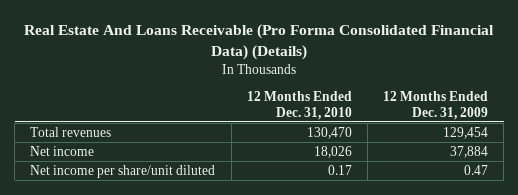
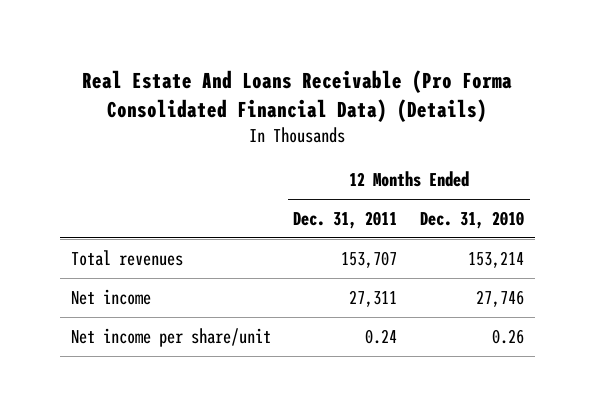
- | 12 Months Ended Dec. 31, 2010 | 12 Months Ended Dec. 31, 2009
+ | 12 Months Ended Dec. 31, 2011 | 12 Months Ended Dec. 31, 2010
- Total revenues | 130,470 | 129,454
- Net income | 18,026 | 37,884
- Net income per share/unit diluted | 0.17 | 0.47
+ Total revenues | 153,707 | 153,214
+ Net income | 27,311 | 27,746
+ Net income per share/unit | 0.24 | 0.26

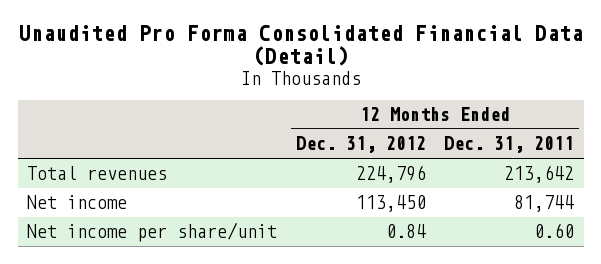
- Real Estate And Loans Receivable (Pro Forma Consolidated Financial Data) (Details)
+ Unaudited Pro Forma Consolidated Financial Data (Detail)
- | 12 Months Ended Dec. 31, 2011 | 12 Months Ended Dec. 31, 2010
+ | 12 Months Ended Dec. 31, 2012 | 12 Months Ended Dec. 31, 2011
- Total revenues | 153,707 | 153,214
- Net income | 27,311 | 27,746
- Net income per share/unit | 0.24 | 0.26
+ Total revenues | 224,796 | 213,642
+ Net income | 113,450 | 81,744
+ Net income per share/unit | 0.84 | 0.60

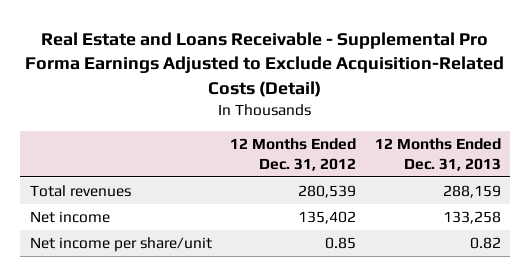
- Unaudited Pro Forma Consolidated Financial Data (Detail)
+ Real Estate and Loans Receivable - Supplemental Pro Forma Earnings Adjusted to Exclude Acquisition-Related Costs (Detail)
- | 12 Months Ended Dec. 31, 2012 | 12 Months Ended Dec. 31, 2011
+ | 12 Months Ended Dec. 31, 2012 | 12 Months Ended Dec. 31, 2013
- Total revenues | 224,796 | 213,642
- Net income | 113,450 | 81,744
- Net income per share/unit | 0.84 | 0.60
+ Total revenues | 280,539 | 288,159
+ Net income | 135,402 | 133,258
+ Net income per share/unit | 0.85 | 0.82

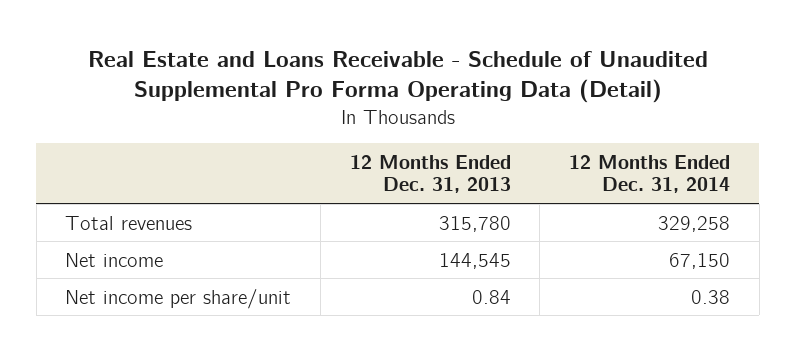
- Real Estate and Loans Receivable - Supplemental Pro Forma Earnings Adjusted to Exclude Acquisition-Related Costs (Detail)
+ Real Estate and Loans Receivable - Schedule of Unaudited Supplemental Pro Forma Operating Data (Detail)
- | 12 Months Ended Dec. 31, 2012 | 12 Months Ended Dec. 31, 2013
+ | 12 Months Ended Dec. 31, 2013 | 12 Months Ended Dec. 31, 2014
- Total revenues | 280,539 | 288,159
- Net income | 135,402 | 133,258
- Net income per share/unit | 0.85 | 0.82
+ Total revenues | 315,780 | 329,258
+ Net income | 144,545 | 67,150
+ Net income per share/unit | 0.84 | 0.38

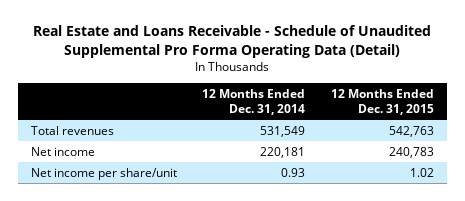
- | 12 Months Ended Dec. 31, 2013 | 12 Months Ended Dec. 31, 2014
+ | 12 Months Ended Dec. 31, 2014 | 12 Months Ended Dec. 31, 2015
- Total revenues | 315,780 | 329,258
- Net income | 144,545 | 67,150
- Net income per share/unit | 0.84 | 0.38
+ Total revenues | 531,549 | 542,763
+ Net income | 220,181 | 240,783
+ Net income per share/unit | 0.93 | 1.02

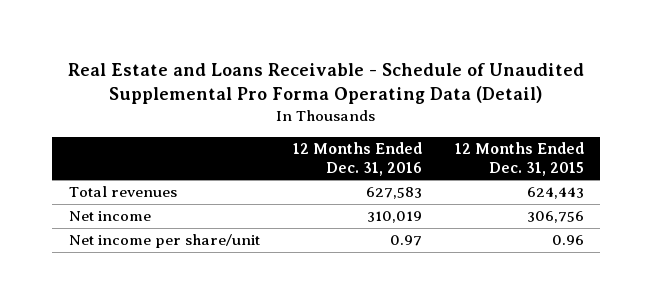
- | 12 Months Ended Dec. 31, 2014 | 12 Months Ended Dec. 31, 2015
+ | 12 Months Ended Dec. 31, 2016 | 12 Months Ended Dec. 31, 2015
- Total revenues | 531,549 | 542,763
- Net income | 220,181 | 240,783
- Net income per share/unit | 0.93 | 1.02
+ Total revenues | 627,583 | 624,443
+ Net income | 310,019 | 306,756
+ Net income per share/unit | 0.97 | 0.96

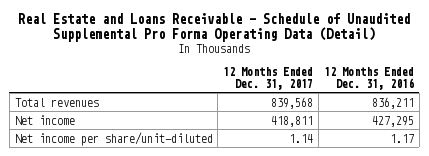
- | 12 Months Ended Dec. 31, 2016 | 12 Months Ended Dec. 31, 2015
+ | 12 Months Ended Dec. 31, 2017 | 12 Months Ended Dec. 31, 2016
- Total revenues | 627,583 | 624,443
- Net income | 310,019 | 306,756
- Net income per share/unit | 0.97 | 0.96
+ Total revenues | 839,568 | 836,211
+ Net income | 418,811 | 427,295
+ Net income per share/unit-diluted | 1.14 | 1.17

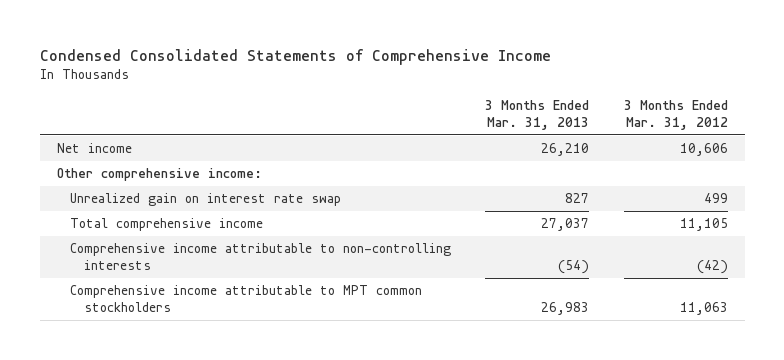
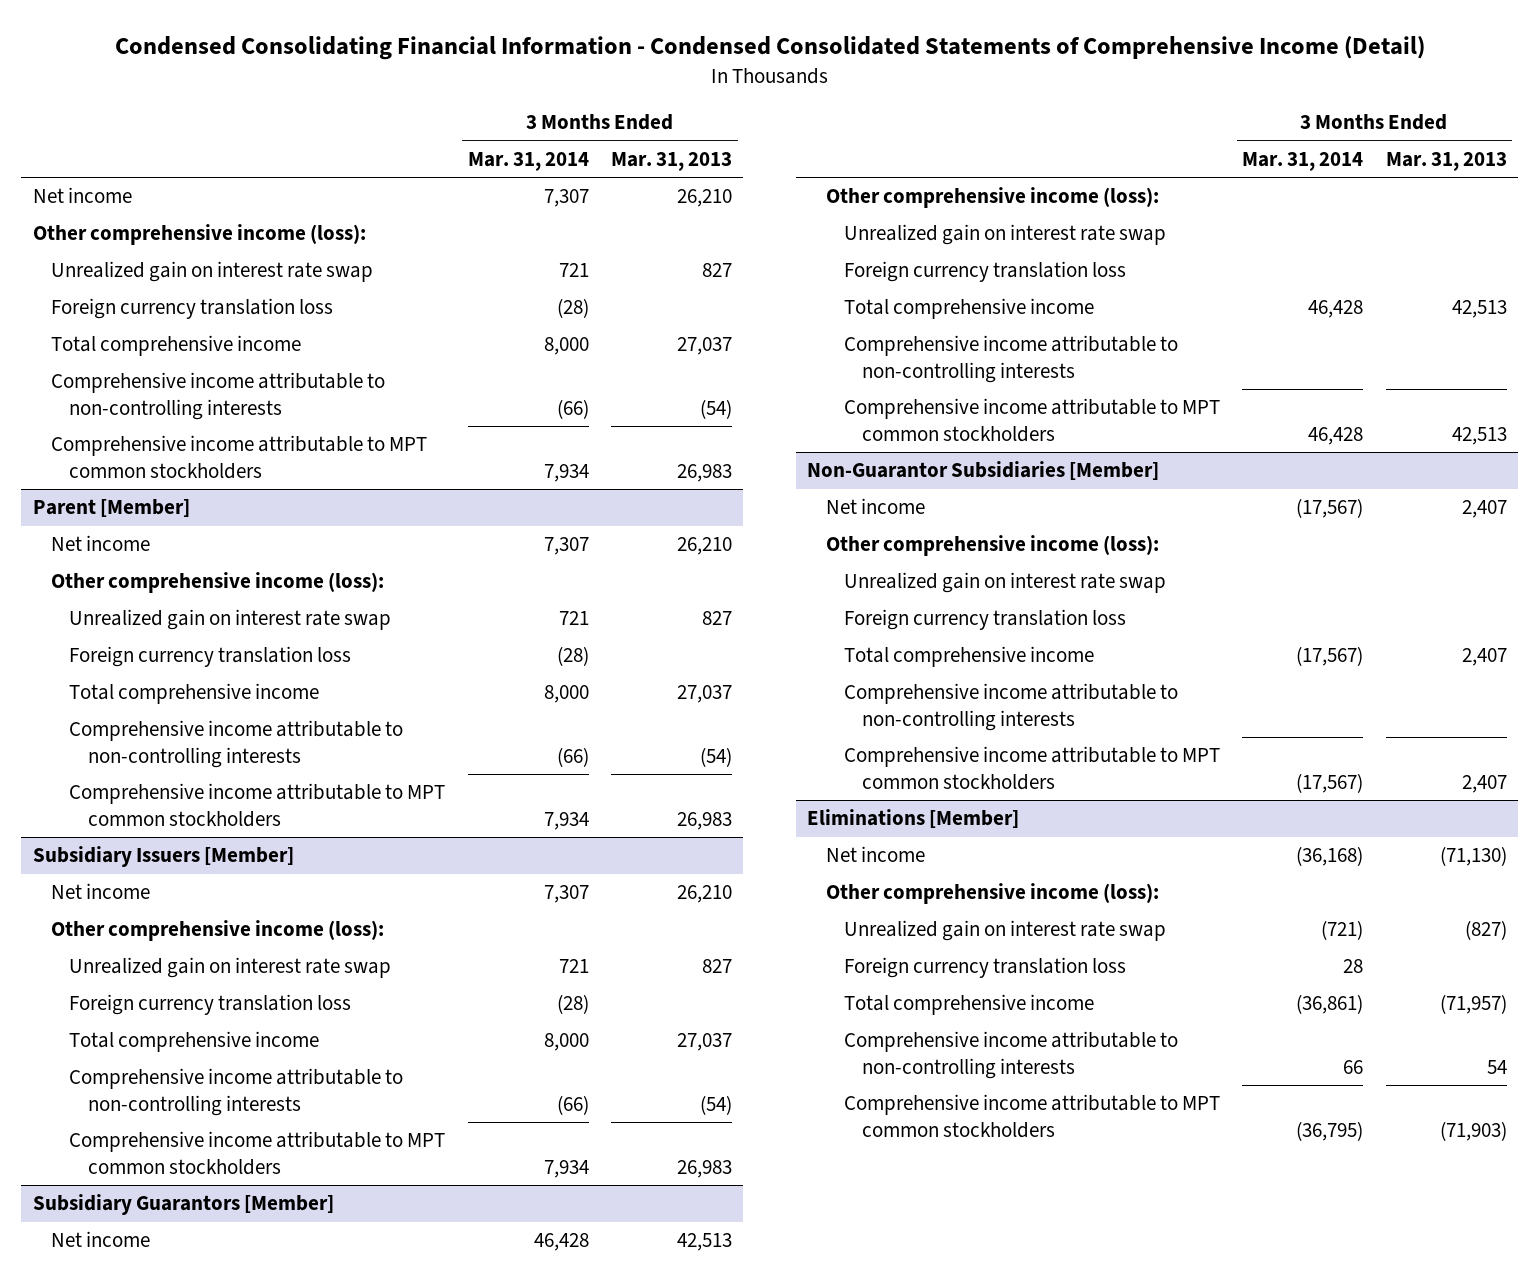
- Condensed Consolidated Statements of Comprehensive Income
+ Condensed Consolidating Financial Information - Condensed Consolidated Statements of Comprehensive Income (Detail)
- | 3 Months Ended Mar. 31, 2013 | 3 Months Ended Mar. 31, 2012
+ | 3 Months Ended Mar. 31, 2014 | 3 Months Ended Mar. 31, 2013
- Other comprehensive income:
+ Other comprehensive income (loss):
+ Foreign currency translation loss | (28) |
+ Parent [Member]
+ Net income | 7,307 | 26,210
+ Other comprehensive income (loss):
+ Unrealized gain on interest rate swap | 721 | 827
+ Foreign currency translation loss | (28) |
+ Total comprehensive income | 8,000 | 27,037
+ Comprehensive income attributable to non-controlling interests | (66) | (54)
+ Comprehensive income attributable to MPT common stockholders | 7,934 | 26,983
+ Subsidiary Issuers [Member]
+ Net income | 7,307 | 26,210
+ Other comprehensive income (loss):
+ Unrealized gain on interest rate swap | 721 | 827
+ Foreign currency translation loss | (28) |
+ Total comprehensive income | 8,000 | 27,037
+ Comprehensive income attributable to non-controlling interests | (66) | (54)
+ Comprehensive income attributable to MPT common stockholders | 7,934 | 26,983
+ Subsidiary Guarantors [Member]
+ Net income | 46,428 | 42,513
+ Other comprehensive income (loss):
+ Unrealized gain on interest rate swap
+ Foreign currency translation loss
+ Total comprehensive income | 46,428 | 42,513
+ Comprehensive income attributable to non-controlling interests
+ Comprehensive income attributable to MPT common stockholders | 46,428 | 42,513
+ Non-Guarantor Subsidiaries [Member]
+ Net income | (17,567) | 2,407
+ Other comprehensive income (loss):
+ Unrealized gain on interest rate swap
+ Foreign currency translation loss
+ Total comprehensive income | (17,567) | 2,407
+ Comprehensive income attributable to non-controlling interests
+ Comprehensive income attributable to MPT common stockholders | (17,567) | 2,407
+ Eliminations [Member]
+ Net income | (36,168) | (71,130)
+ Other comprehensive income (loss):
+ Unrealized gain on interest rate swap | (721) | (827)
+ Foreign currency translation loss | 28 |
+ Total comprehensive income | (36,861) | (71,957)
+ Comprehensive income attributable to non-controlling interests | 66 | 54
+ Comprehensive income attributable to MPT common stockholders | (36,795) | (71,903)

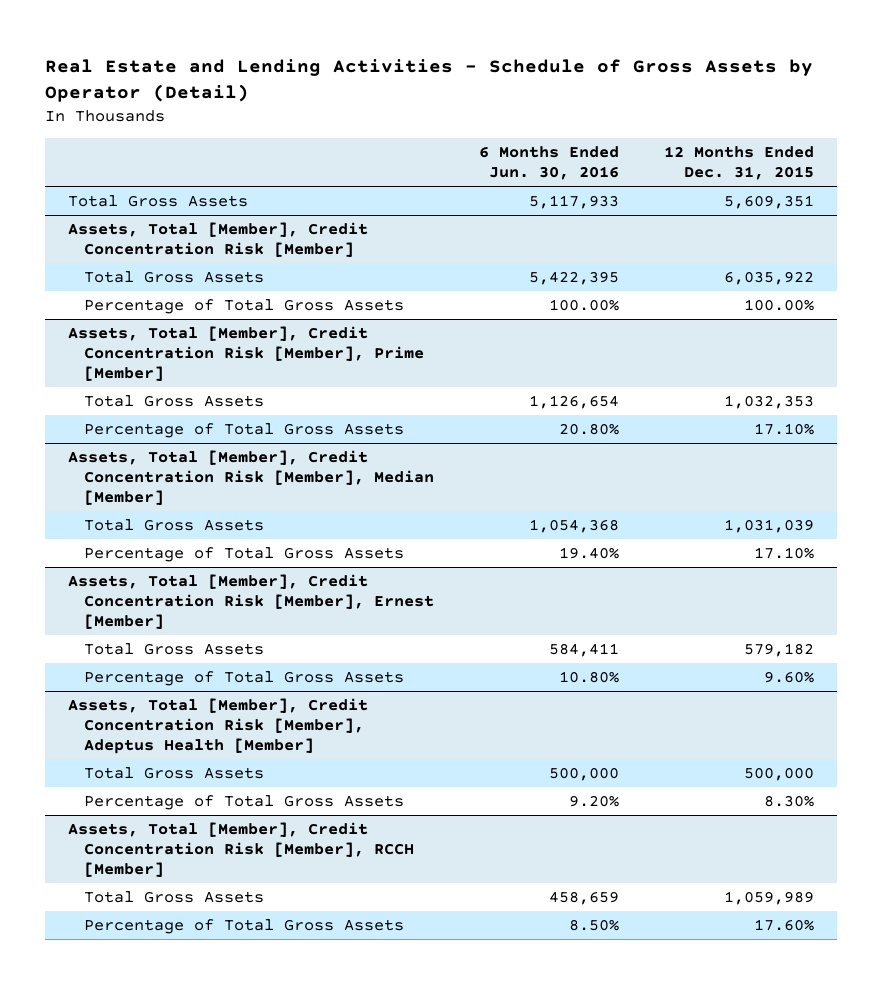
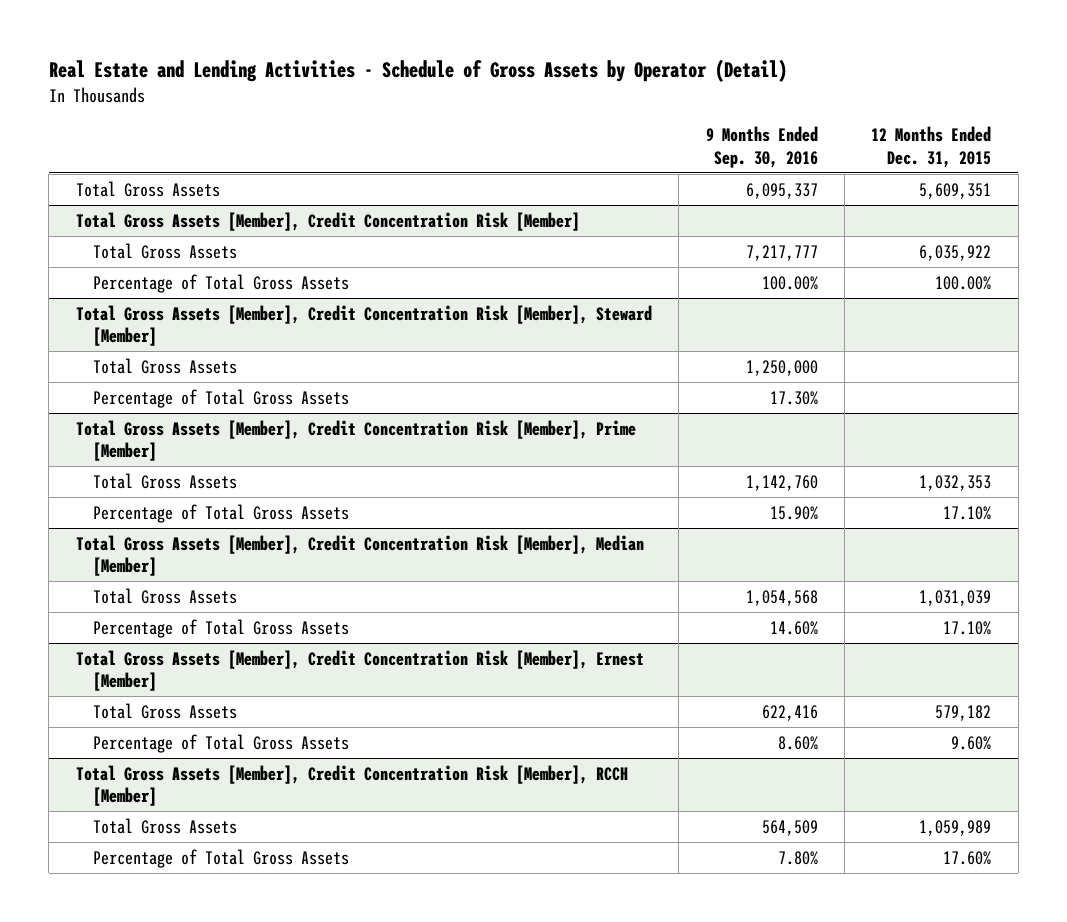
- | 6 Months Ended Jun. 30, 2016 | 12 Months Ended Dec. 31, 2015
+ | 9 Months Ended Sep. 30, 2016 | 12 Months Ended Dec. 31, 2015
- Assets, Total [Member], Credit Concentration Risk [Member]
+ Total Gross Assets [Member], Credit Concentration Risk [Member]
- Assets, Total [Member], Credit Concentration Risk [Member], Prime [Member]
+ Total Gross Assets [Member], Credit Concentration Risk [Member], Steward [Member]
+ Total Gross Assets | 1,250,000 |
+ Percentage of Total Gross Assets | 17.30% |
+ Total Gross Assets [Member], Credit Concentration Risk [Member], Prime [Member]
- Assets, Total [Member], Credit Concentration Risk [Member], Median [Member]
+ Total Gross Assets [Member], Credit Concentration Risk [Member], Median [Member]
- Assets, Total [Member], Credit Concentration Risk [Member], Ernest [Member]
+ Total Gross Assets [Member], Credit Concentration Risk [Member], Ernest [Member]
- Assets, Total [Member], Credit Concentration Risk [Member], Adeptus Health [Member]
- Total Gross Assets | 500,000 | 500,000
- Percentage of Total Gross Assets | 9.20% | 8.30%
- Assets, Total [Member], Credit Concentration Risk [Member], RCCH [Member]
+ Total Gross Assets [Member], Credit Concentration Risk [Member], RCCH [Member]

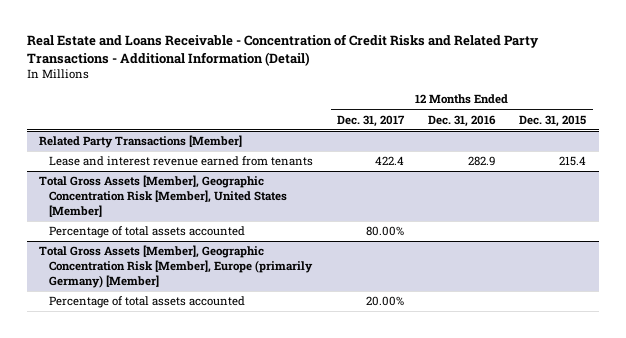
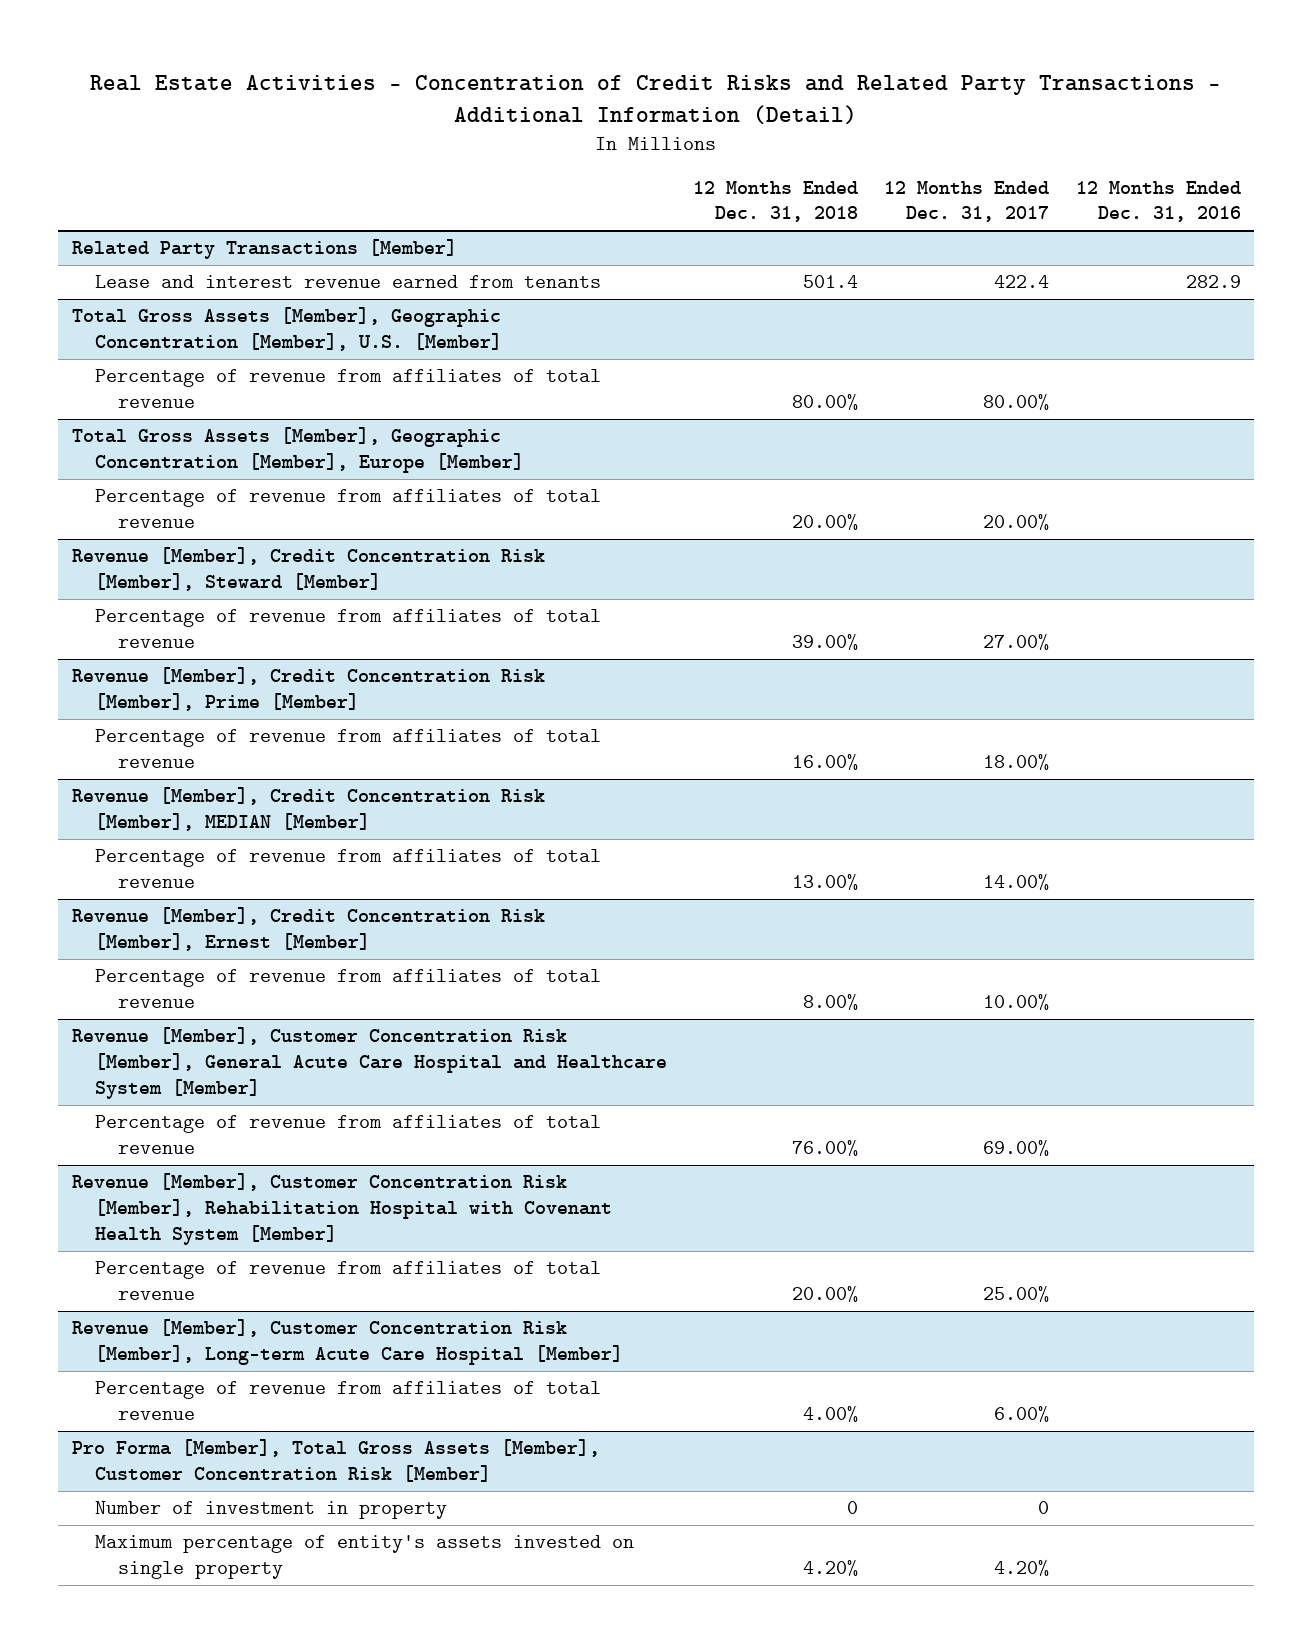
- Real Estate and Loans Receivable - Concentration of Credit Risks and Related Party Transactions - Additional Information (Detail)
+ Real Estate Activities - Concentration of Credit Risks and Related Party Transactions - Additional Information (Detail)
- | 12 Months Ended Dec. 31, 2017 | 12 Months Ended Dec. 31, 2016 | 12 Months Ended Dec. 31, 2015
+ | 12 Months Ended Dec. 31, 2018 | 12 Months Ended Dec. 31, 2017 | 12 Months Ended Dec. 31, 2016
- Total Gross Assets [Member], Geographic Concentration Risk [Member], United States [Member]
- Percentage of total assets accounted | 80.00% | |
- Total Gross Assets [Member], Geographic Concentration Risk [Member], Europe (primarily Germany) [Member]
- Percentage of total assets accounted | 20.00% | |
+ Total Gross Assets [Member], Geographic Concentration [Member], U.S. [Member]
+ Percentage of revenue from affiliates of total revenue | 80.00% | 80.00% |
+ Total Gross Assets [Member], Geographic Concentration [Member], Europe [Member]
+ Percentage of revenue from affiliates of total revenue | 20.00% | 20.00% |
+ Revenue [Member], Credit Concentration Risk [Member], Steward [Member]
+ Percentage of revenue from affiliates of total revenue | 39.00% | 27.00% |
+ Revenue [Member], Credit Concentration Risk [Member], Prime [Member]
+ Percentage of revenue from affiliates of total revenue | 16.00% | 18.00% |
+ Revenue [Member], Credit Concentration Risk [Member], MEDIAN [Member]
+ Percentage of revenue from affiliates of total revenue | 13.00% | 14.00% |
+ Revenue [Member], Credit Concentration Risk [Member], Ernest [Member]
+ Percentage of revenue from affiliates of total revenue | 8.00% | 10.00% |
+ Revenue [Member], Customer Concentration Risk [Member], General Acute Care Hospital and Healthcare System [Member]
+ Percentage of revenue from affiliates of total revenue | 76.00% | 69.00% |
+ Revenue [Member], Customer Concentration Risk [Member], Rehabilitation Hospital with Covenant Health System [Member]
+ Percentage of revenue from affiliates of total revenue | 20.00% | 25.00% |
+ Revenue [Member], Customer Concentration Risk [Member], Long-term Acute Care Hospital [Member]
+ Percentage of revenue from affiliates of total revenue | 4.00% | 6.00% |
+ Pro Forma [Member], Total Gross Assets [Member], Customer Concentration Risk [Member]
+ Number of investment in property | 0 | 0 |
+ Maximum percentage of entity's assets invested on single property | 4.20% | 4.20% |

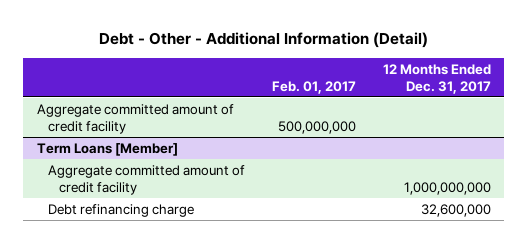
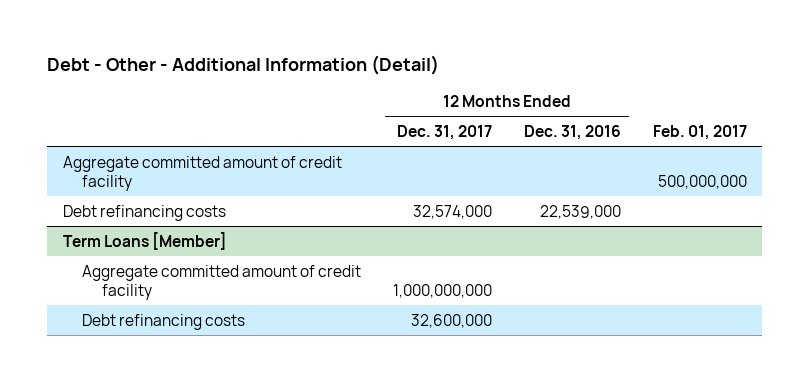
- | Feb. 01, 2017 | 12 Months Ended Dec. 31, 2017
+ | 12 Months Ended Dec. 31, 2017 | 12 Months Ended Dec. 31, 2016 | Feb. 01, 2017
+ Debt refinancing costs | 32,574,000 | 22,539,000 |
@ Term Loans [Member]
- Debt refinancing charge | | 32,600,000
+ Debt refinancing costs | 32,600,000 | |

